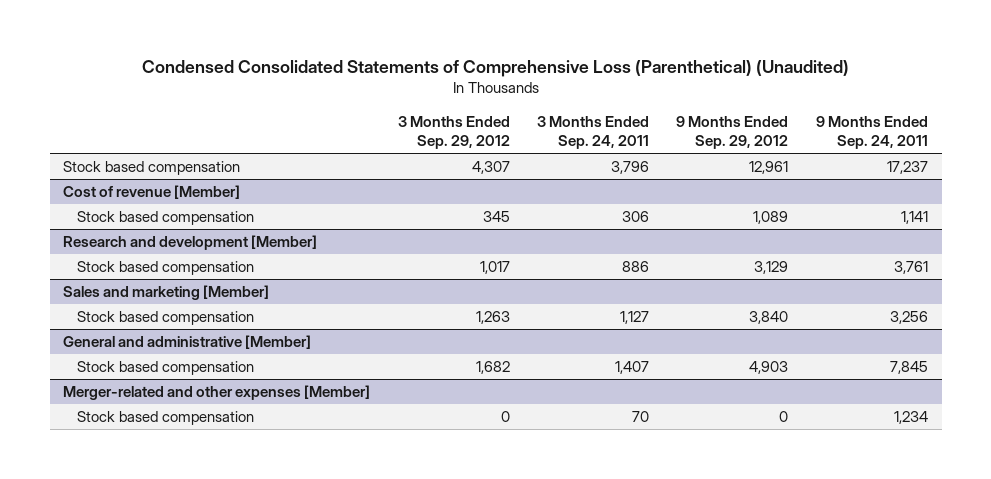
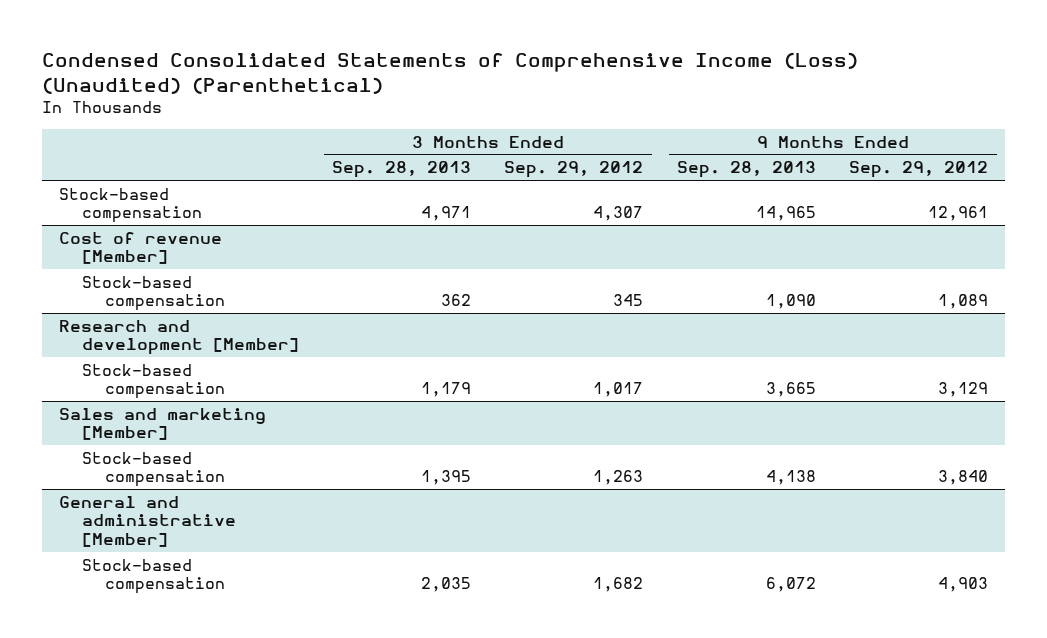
- Condensed Consolidated Statements of Comprehensive Loss (Parenthetical) (Unaudited)
+ Condensed Consolidated Statements of Comprehensive Income (Loss) (Unaudited) (Parenthetical)
- | 3 Months Ended Sep. 29, 2012 | 3 Months Ended Sep. 24, 2011 | 9 Months Ended Sep. 29, 2012 | 9 Months Ended Sep. 24, 2011
+ | 3 Months Ended Sep. 28, 2013 | 3 Months Ended Sep. 29, 2012 | 9 Months Ended Sep. 28, 2013 | 9 Months Ended Sep. 29, 2012
- Stock based compensation | 4,307 | 3,796 | 12,961 | 17,237
+ Stock-based compensation | 4,971 | 4,307 | 14,965 | 12,961
@ Cost of revenue [Member]
- Stock based compensation | 345 | 306 | 1,089 | 1,141
+ Stock-based compensation | 362 | 345 | 1,090 | 1,089
@ Research and development [Member]
- Stock based compensation | 1,017 | 886 | 3,129 | 3,761
+ Stock-based compensation | 1,179 | 1,017 | 3,665 | 3,129
@ Sales and marketing [Member]
- Stock based compensation | 1,263 | 1,127 | 3,840 | 3,256
+ Stock-based compensation | 1,395 | 1,263 | 4,138 | 3,840
@ General and administrative [Member]
- Stock based compensation | 1,682 | 1,407 | 4,903 | 7,845
- Merger-related and other expenses [Member]
- Stock based compensation | 0 | 70 | 0 | 1,234
@ General and administrative [Member]
+ Stock-based compensation | 2,035 | 1,682 | 6,072 | 4,903

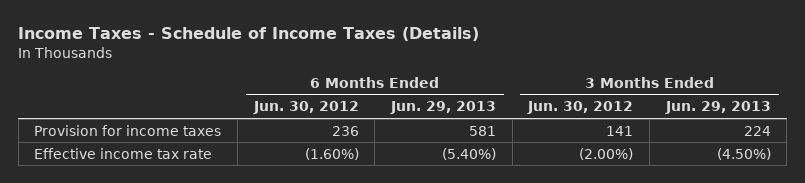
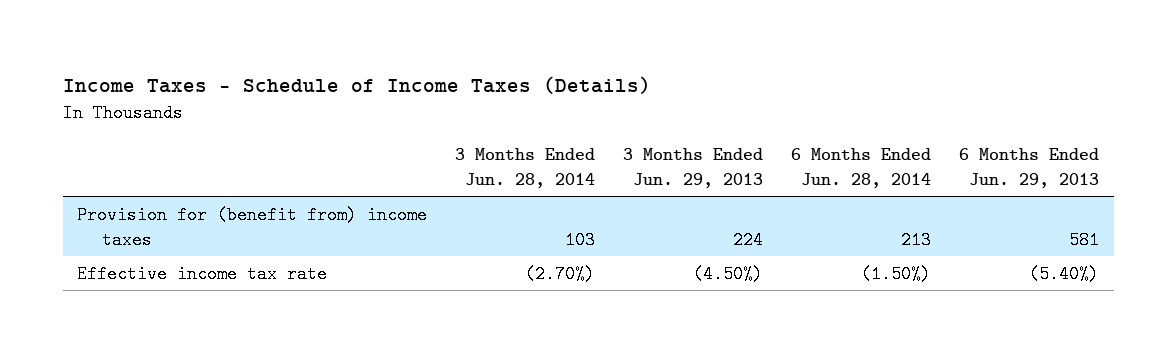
- | 6 Months Ended Jun. 30, 2012 | 6 Months Ended Jun. 29, 2013 | 3 Months Ended Jun. 30, 2012 | 3 Months Ended Jun. 29, 2013
+ | 3 Months Ended Jun. 28, 2014 | 3 Months Ended Jun. 29, 2013 | 6 Months Ended Jun. 28, 2014 | 6 Months Ended Jun. 29, 2013
- Provision for income taxes | 236 | 581 | 141 | 224
+ Provision for (benefit from) income taxes | 103 | 224 | 213 | 581

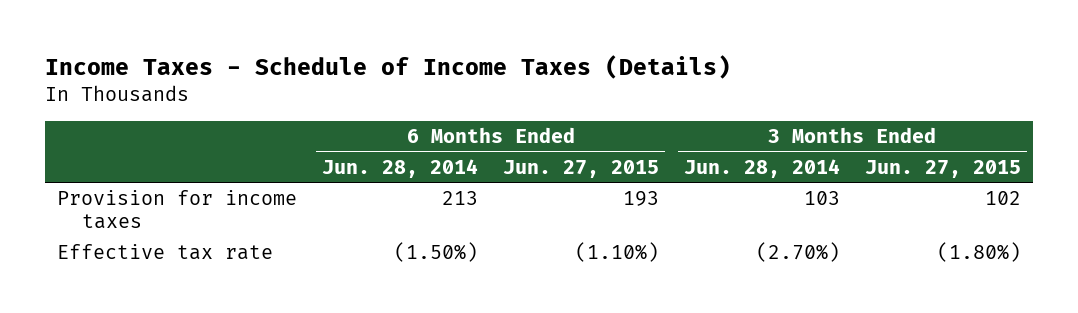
- | 3 Months Ended Jun. 28, 2014 | 3 Months Ended Jun. 29, 2013 | 6 Months Ended Jun. 28, 2014 | 6 Months Ended Jun. 29, 2013
+ | 6 Months Ended Jun. 28, 2014 | 6 Months Ended Jun. 27, 2015 | 3 Months Ended Jun. 28, 2014 | 3 Months Ended Jun. 27, 2015
- Provision for (benefit from) income taxes | 103 | 224 | 213 | 581
- Effective income tax rate | (2.70%) | (4.50%) | (1.50%) | (5.40%)
+ Provision for income taxes | 213 | 193 | 103 | 102
+ Effective tax rate | (1.50%) | (1.10%) | (2.70%) | (1.80%)

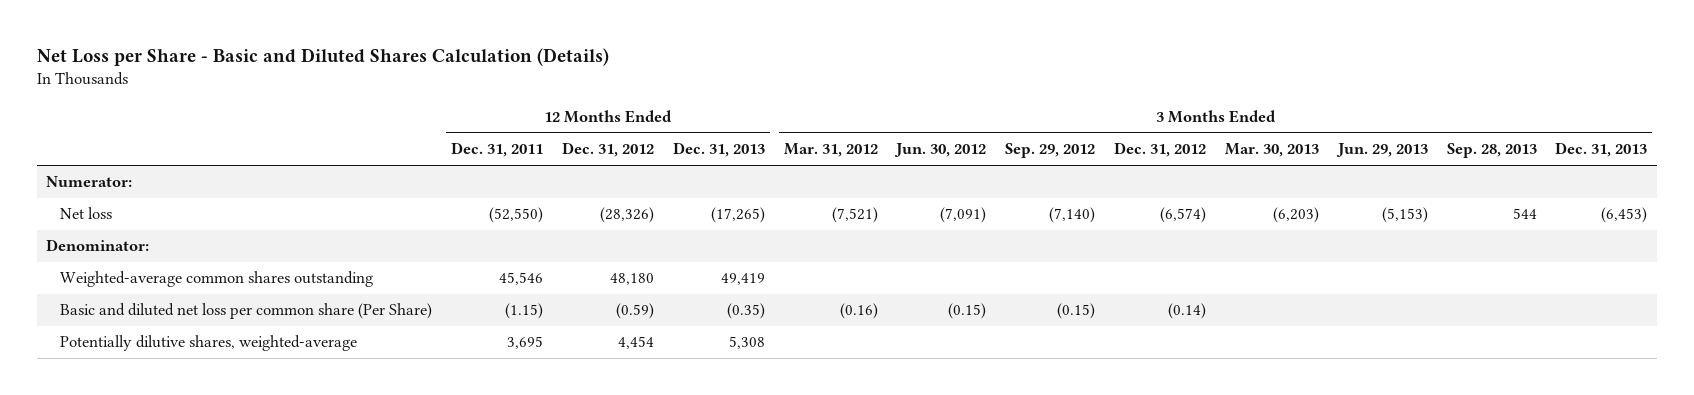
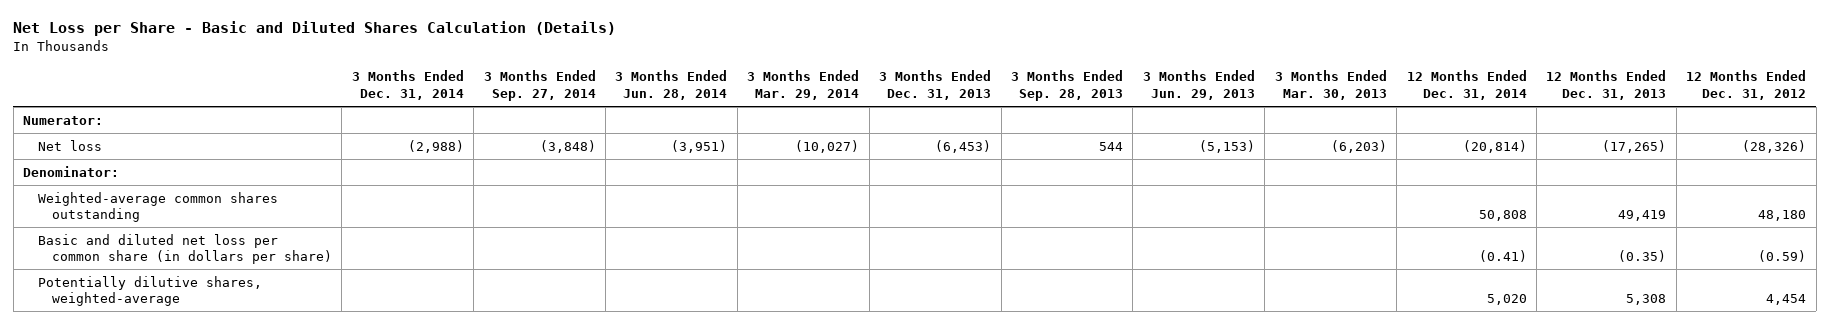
- | 12 Months Ended Dec. 31, 2011 | 12 Months Ended Dec. 31, 2012 | 12 Months Ended Dec. 31, 2013 | 3 Months Ended Mar. 31, 2012 | 3 Months Ended Jun. 30, 2012 | 3 Months Ended Sep. 29, 2012 | 3 Months Ended Dec. 31, 2012 | 3 Months Ended Mar. 30, 2013 | 3 Months Ended Jun. 29, 2013 | 3 Months Ended Sep. 28, 2013 | 3 Months Ended Dec. 31, 2013
+ | 3 Months Ended Dec. 31, 2014 | 3 Months Ended Sep. 27, 2014 | 3 Months Ended Jun. 28, 2014 | 3 Months Ended Mar. 29, 2014 | 3 Months Ended Dec. 31, 2013 | 3 Months Ended Sep. 28, 2013 | 3 Months Ended Jun. 29, 2013 | 3 Months Ended Mar. 30, 2013 | 12 Months Ended Dec. 31, 2014 | 12 Months Ended Dec. 31, 2013 | 12 Months Ended Dec. 31, 2012
- Basic and diluted net loss per common share (Per Share) | (1.15) | (0.59) | (0.35) | (0.16) | (0.15) | (0.15) | (0.14) | | | |
+ Basic and diluted net loss per common share (in dollars per share) | | | | | | | | | (0.41) | (0.35) | (0.59)

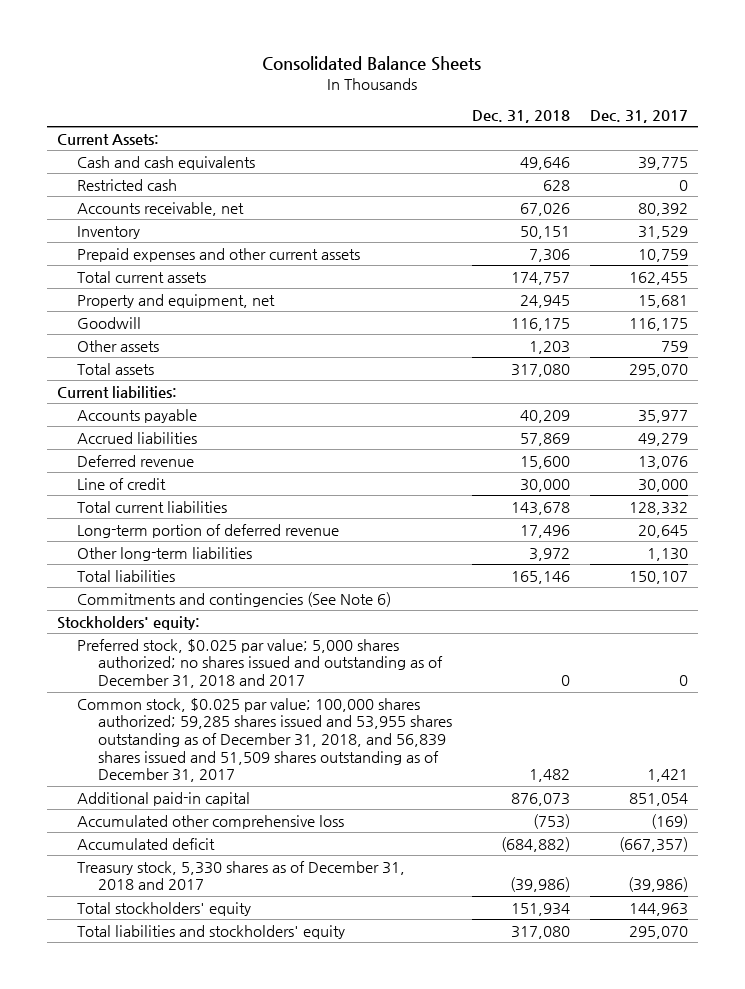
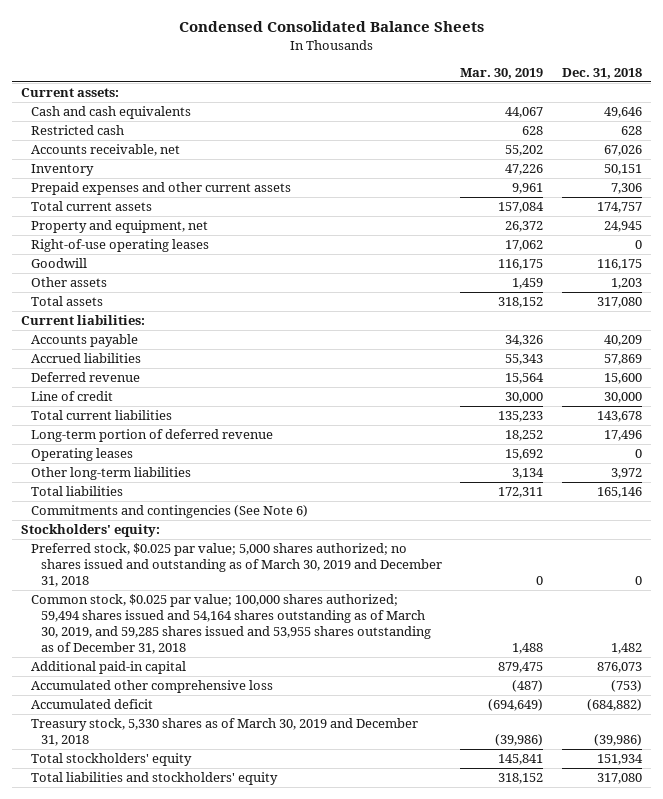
- Consolidated Balance Sheets
+ Condensed Consolidated Balance Sheets
- | Dec. 31, 2018 | Dec. 31, 2017
+ | Mar. 30, 2019 | Dec. 31, 2018
- Current Assets:
+ Current assets:
+ Right-of-use operating leases | 17,062 | 0
+ Operating leases | 15,692 | 0
- Preferred stock, $0.025 par value; 5,000 shares authorized; no shares issued and outstanding as of December 31, 2018 and 2017 | 0 | 0
- Common stock, $0.025 par value; 100,000 shares authorized; 59,285 shares issued and 53,955 shares outstanding as of December 31, 2018, and 56,839 shares issued and 51,509 shares outstanding as of December 31, 2017 | 1,482 | 1,421
+ Preferred stock, $0.025 par value; 5,000 shares authorized; no shares issued and outstanding as of March 30, 2019 and December 31, 2018 | 0 | 0
+ Common stock, $0.025 par value; 100,000 shares authorized; 59,494 shares issued and 54,164 shares outstanding as of March 30, 2019, and 59,285 shares issued and 53,955 shares outstanding as of December 31, 2018 | 1,488 | 1,482
- Treasury stock, 5,330 shares as of December 31, 2018 and 2017 | (39,986) | (39,986)
+ Treasury stock, 5,330 shares as of March 30, 2019 and December 31, 2018 | (39,986) | (39,986)

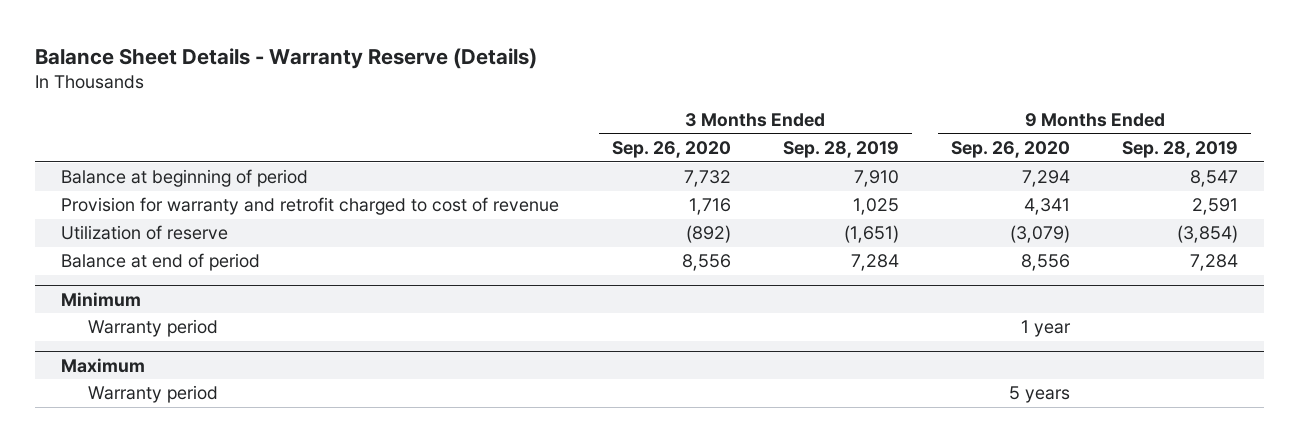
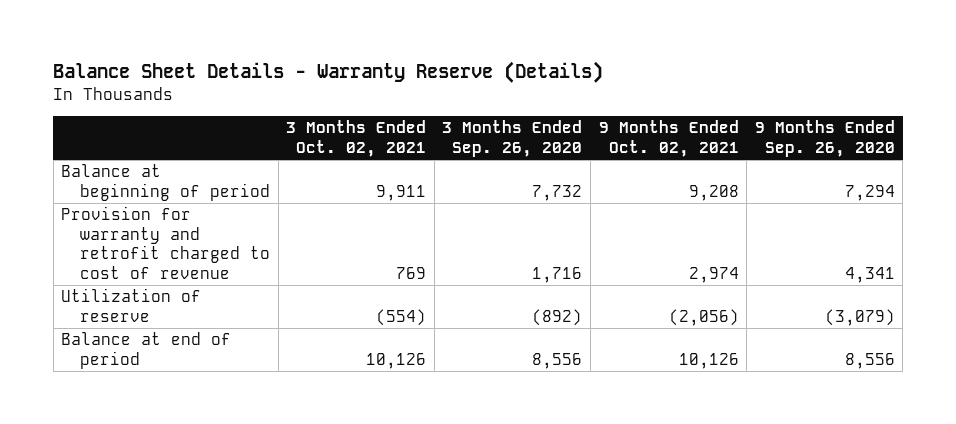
- | 3 Months Ended Sep. 26, 2020 | 3 Months Ended Sep. 28, 2019 | 9 Months Ended Sep. 26, 2020 | 9 Months Ended Sep. 28, 2019
+ | 3 Months Ended Oct. 02, 2021 | 3 Months Ended Sep. 26, 2020 | 9 Months Ended Oct. 02, 2021 | 9 Months Ended Sep. 26, 2020
- Minimum
- Warranty period | | | 1 year |
- Maximum
- Warranty period | | | 5 years |

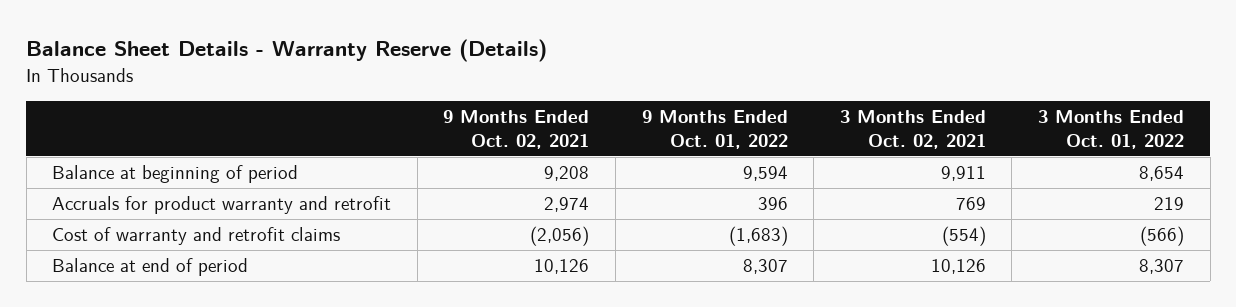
- | 3 Months Ended Oct. 02, 2021 | 3 Months Ended Sep. 26, 2020 | 9 Months Ended Oct. 02, 2021 | 9 Months Ended Sep. 26, 2020
+ | 9 Months Ended Oct. 02, 2021 | 9 Months Ended Oct. 01, 2022 | 3 Months Ended Oct. 02, 2021 | 3 Months Ended Oct. 01, 2022
- Provision for warranty and retrofit charged to cost of revenue | 769 | 1,716 | 2,974 | 4,341
- Utilization of reserve | (554) | (892) | (2,056) | (3,079)
+ Accruals for product warranty and retrofit | 2,974 | 396 | 769 | 219
+ Cost of warranty and retrofit claims | (2,056) | (1,683) | (554) | (566)

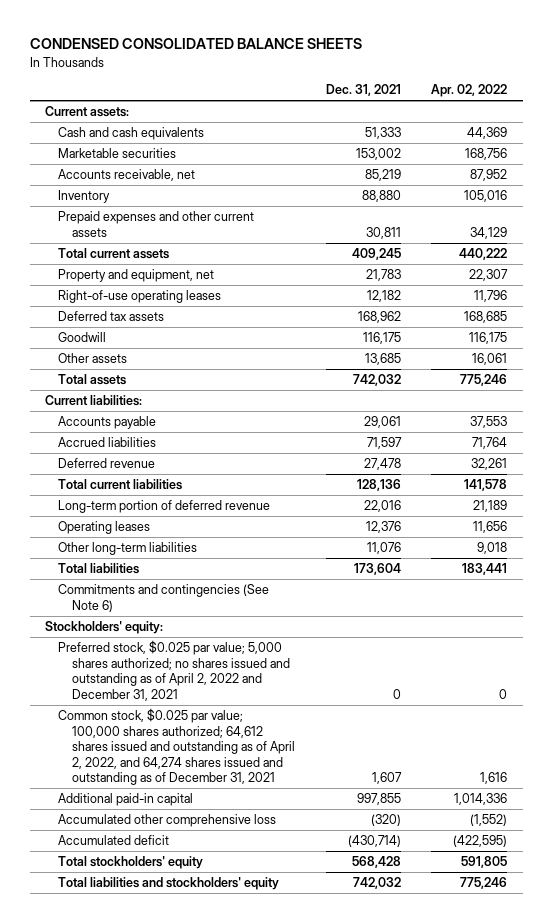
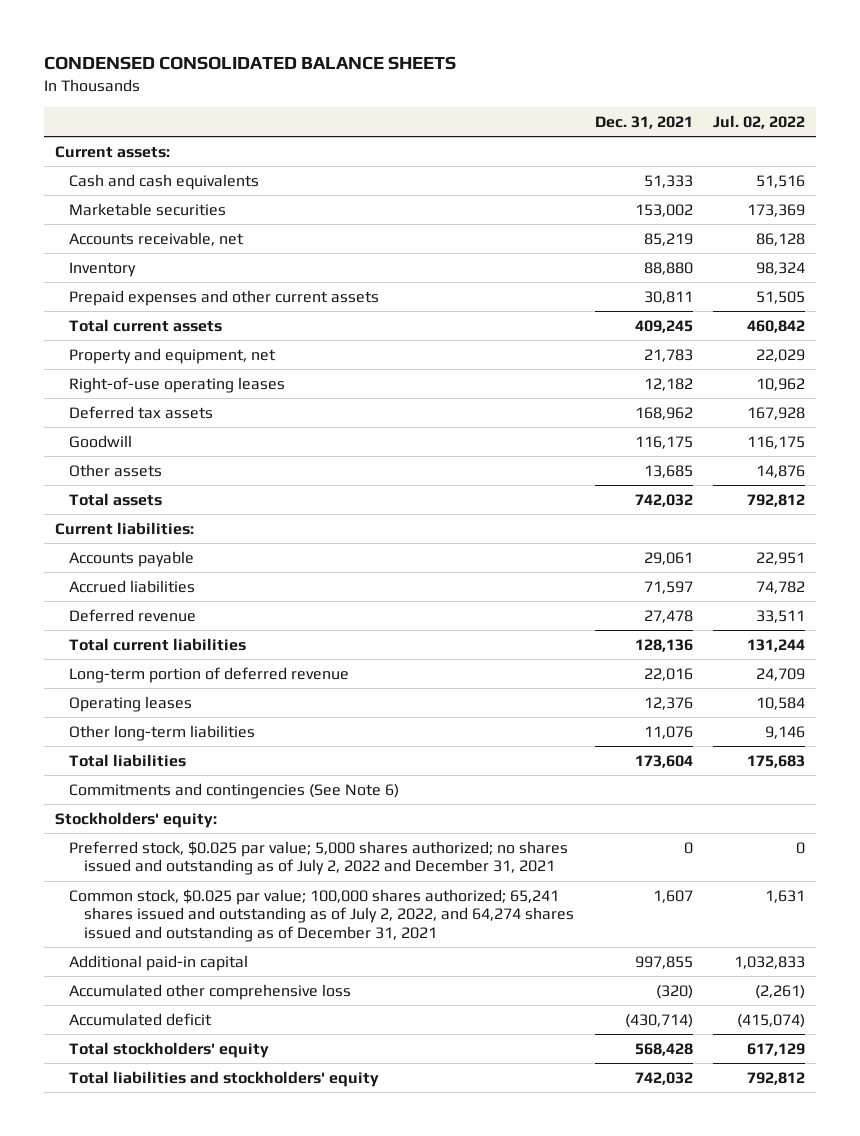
- | Dec. 31, 2021 | Apr. 02, 2022
+ | Dec. 31, 2021 | Jul. 02, 2022
- Preferred stock, $0.025 par value; 5,000 shares authorized; no shares issued and outstanding as of April 2, 2022 and December 31, 2021 | 0 | 0
- Common stock, $0.025 par value; 100,000 shares authorized; 64,612 shares issued and outstanding as of April 2, 2022, and 64,274 shares issued and outstanding as of December 31, 2021 | 1,607 | 1,616
+ Preferred stock, $0.025 par value; 5,000 shares authorized; no shares issued and outstanding as of July 2, 2022 and December 31, 2021 | 0 | 0
+ Common stock, $0.025 par value; 100,000 shares authorized; 65,241 shares issued and outstanding as of July 2, 2022, and 64,274 shares issued and outstanding as of December 31, 2021 | 1,607 | 1,631

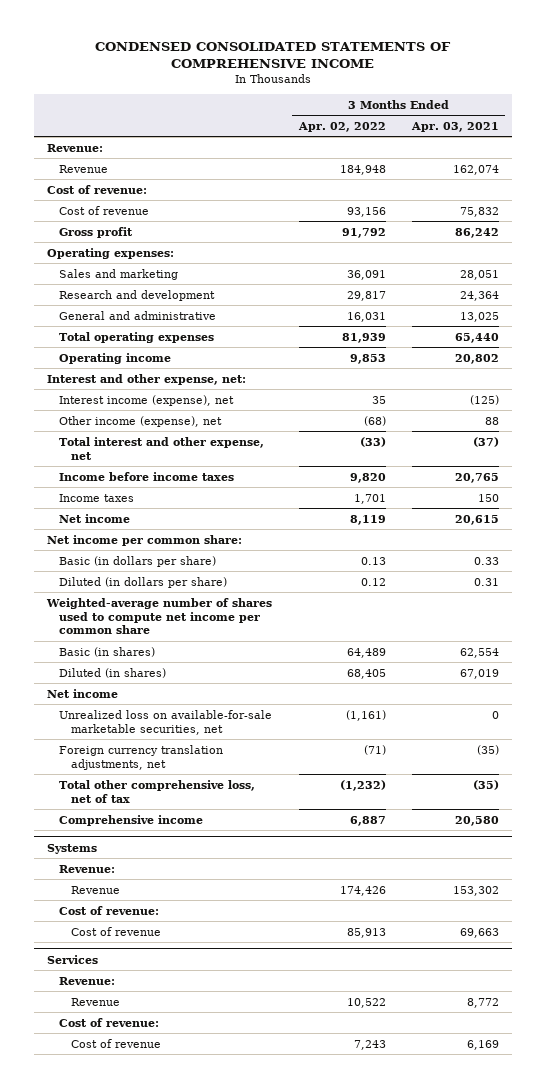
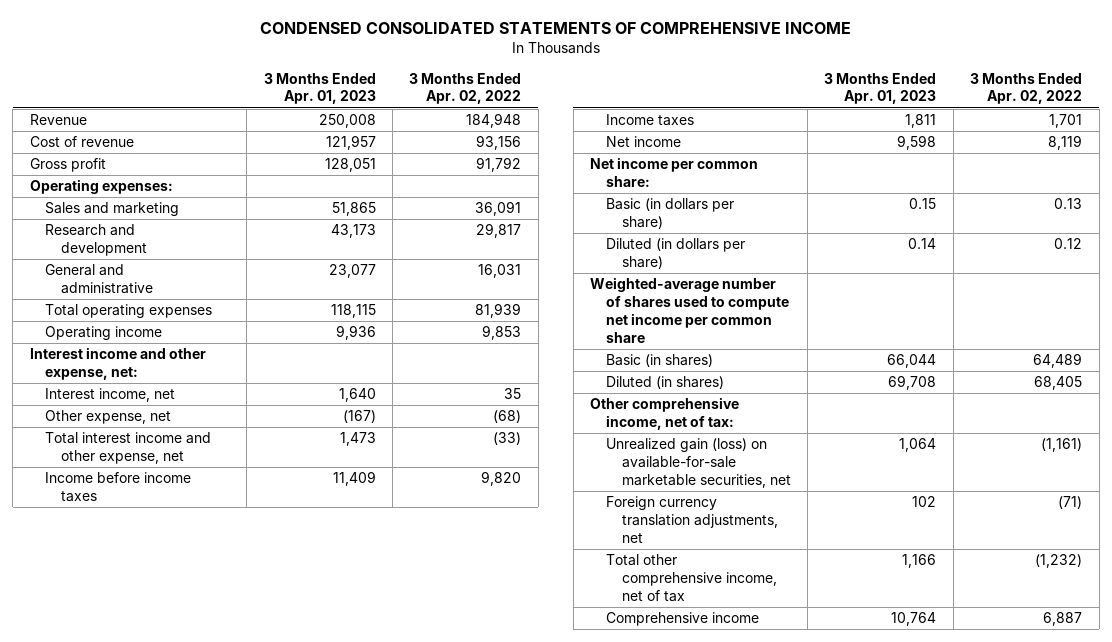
- | 3 Months Ended Apr. 02, 2022 | 3 Months Ended Apr. 03, 2021
+ | 3 Months Ended Apr. 01, 2023 | 3 Months Ended Apr. 02, 2022
- Revenue:
- Cost of revenue:
- Interest and other expense, net:
- Interest income (expense), net | 35 | (125)
- Other income (expense), net | (68) | 88
- Total interest and other expense, net | (33) | (37)
+ Interest income and other expense, net:
+ Interest income, net | 1,640 | 35
+ Other expense, net | (167) | (68)
+ Total interest income and other expense, net | 1,473 | (33)
- Net income
- Unrealized loss on available-for-sale marketable securities, net | (1,161) | 0
+ Other comprehensive income, net of tax:
+ Unrealized gain (loss) on available-for-sale marketable securities, net | 1,064 | (1,161)
- Total other comprehensive loss, net of tax | (1,232) | (35)
+ Total other comprehensive income, net of tax | 1,166 | (1,232)
- Systems
- Revenue:
- Revenue | 174,426 | 153,302
- Cost of revenue:
- Cost of revenue | 85,913 | 69,663
- Services
- Revenue:
- Revenue | 10,522 | 8,772
- Cost of revenue:
- Cost of revenue | 7,243 | 6,169

